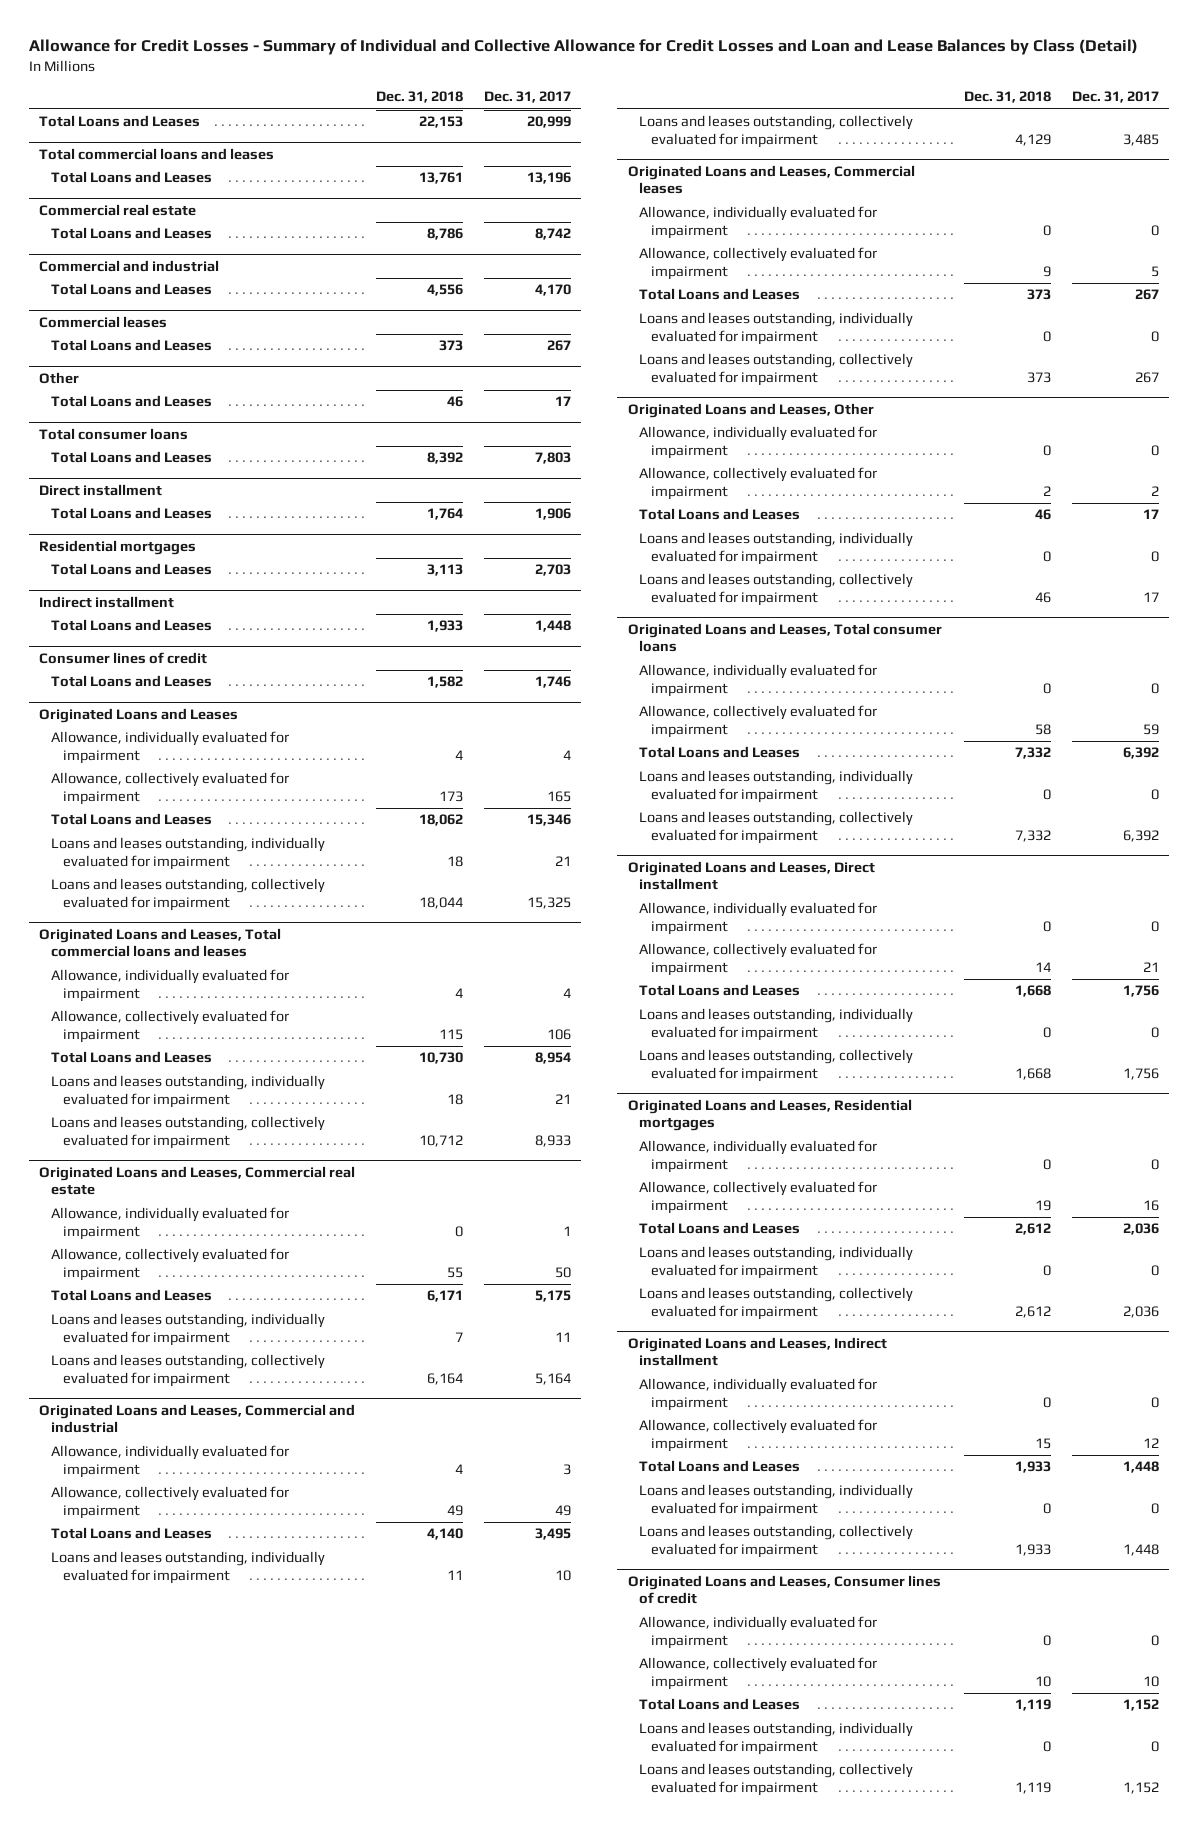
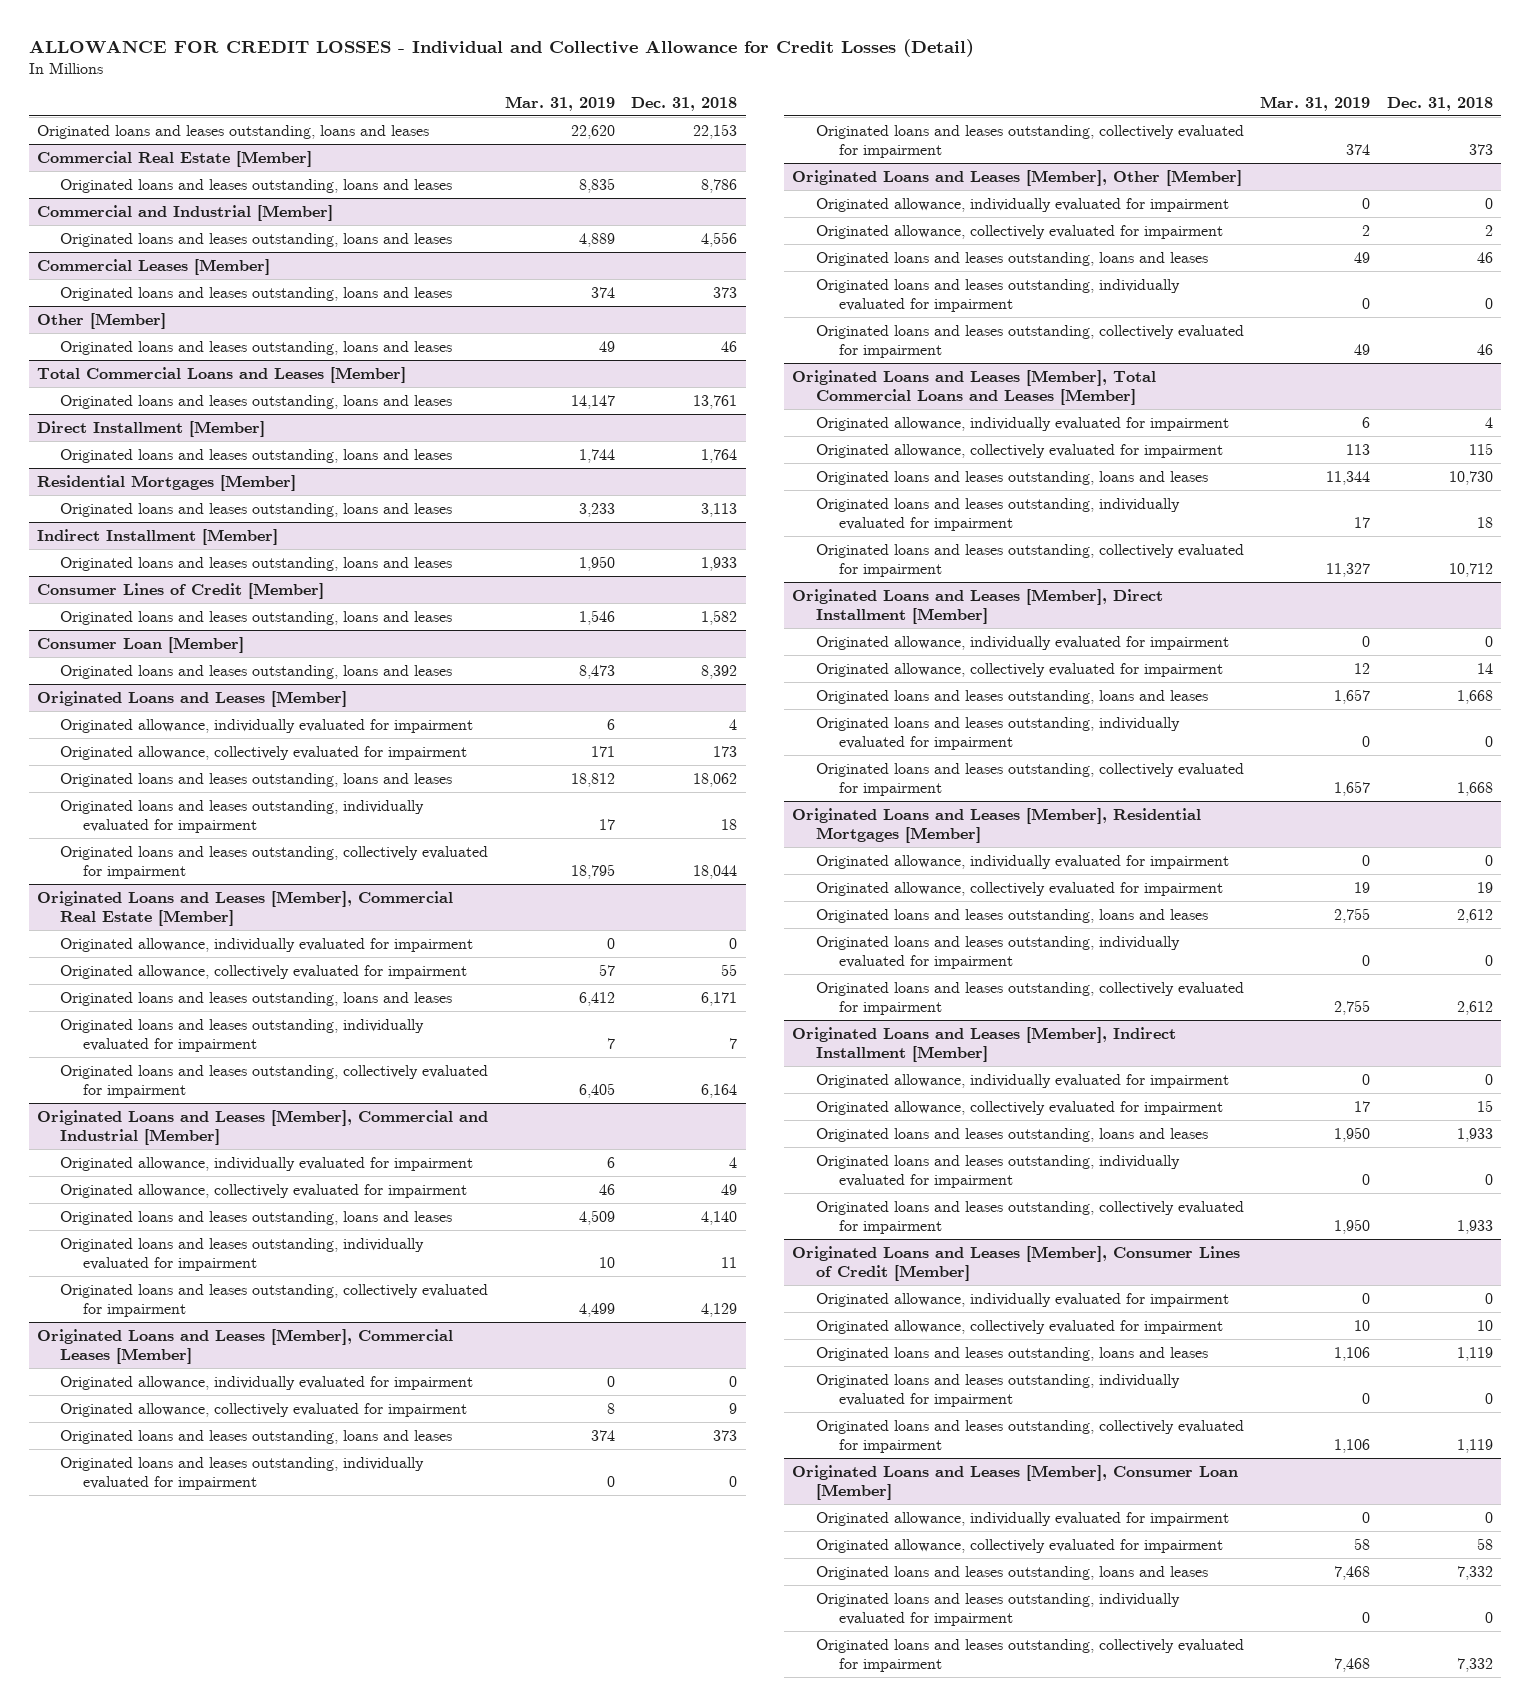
- Allowance for Credit Losses - Summary of Individual and Collective Allowance for Credit Losses and Loan and Lease Balances by Class (Detail)
+ ALLOWANCE FOR CREDIT LOSSES - Individual and Collective Allowance for Credit Losses (Detail)
- | Dec. 31, 2018 | Dec. 31, 2017
+ | Mar. 31, 2019 | Dec. 31, 2018
- Total Loans and Leases | 22,153 | 20,999
- Total commercial loans and leases
- Total Loans and Leases | 13,761 | 13,196
- Commercial real estate
- Total Loans and Leases | 8,786 | 8,742
- Commercial and industrial
- Total Loans and Leases | 4,556 | 4,170
- Commercial leases
- Total Loans and Leases | 373 | 267
- Other
- Total Loans and Leases | 46 | 17
- Total consumer loans
- Total Loans and Leases | 8,392 | 7,803
- Direct installment
- Total Loans and Leases | 1,764 | 1,906
- Residential mortgages
- Total Loans and Leases | 3,113 | 2,703
- Indirect installment
- Total Loans and Leases | 1,933 | 1,448
- Consumer lines of credit
- Total Loans and Leases | 1,582 | 1,746
- Originated Loans and Leases
- Allowance, individually evaluated for impairment | 4 | 4
- Allowance, collectively evaluated for impairment | 173 | 165
- Total Loans and Leases | 18,062 | 15,346
- Loans and leases outstanding, individually evaluated for impairment | 18 | 21
- Loans and leases outstanding, collectively evaluated for impairment | 18,044 | 15,325
- Originated Loans and Leases, Total commercial loans and leases
- Allowance, individually evaluated for impairment | 4 | 4
- Allowance, collectively evaluated for impairment | 115 | 106
- Total Loans and Leases | 10,730 | 8,954
- Loans and leases outstanding, individually evaluated for impairment | 18 | 21
- Loans and leases outstanding, collectively evaluated for impairment | 10,712 | 8,933
- Originated Loans and Leases, Commercial real estate
- Allowance, individually evaluated for impairment | 0 | 1
- Allowance, collectively evaluated for impairment | 55 | 50
- Total Loans and Leases | 6,171 | 5,175
- Loans and leases outstanding, individually evaluated for impairment | 7 | 11
- Loans and leases outstanding, collectively evaluated for impairment | 6,164 | 5,164
- Originated Loans and Leases, Commercial and industrial
- Allowance, individually evaluated for impairment | 4 | 3
- Allowance, collectively evaluated for impairment | 49 | 49
- Total Loans and Leases | 4,140 | 3,495
- Loans and leases outstanding, individually evaluated for impairment | 11 | 10
- Loans and leases outstanding, collectively evaluated for impairment | 4,129 | 3,485
- Originated Loans and Leases, Commercial leases
- Allowance, individually evaluated for impairment | 0 | 0
- Allowance, collectively evaluated for impairment | 9 | 5
- Total Loans and Leases | 373 | 267
- Loans and leases outstanding, individually evaluated for impairment | 0 | 0
- Loans and leases outstanding, collectively evaluated for impairment | 373 | 267
- Originated Loans and Leases, Other
- Allowance, individually evaluated for impairment | 0 | 0
- Allowance, collectively evaluated for impairment | 2 | 2
- Total Loans and Leases | 46 | 17
- Loans and leases outstanding, individually evaluated for impairment | 0 | 0
- Loans and leases outstanding, collectively evaluated for impairment | 46 | 17
- Originated Loans and Leases, Total consumer loans
- Allowance, individually evaluated for impairment | 0 | 0
- Allowance, collectively evaluated for impairment | 58 | 59
- Total Loans and Leases | 7,332 | 6,392
- Loans and leases outstanding, individually evaluated for impairment | 0 | 0
- Loans and leases outstanding, collectively evaluated for impairment | 7,332 | 6,392
- Originated Loans and Leases, Direct installment
- Allowance, individually evaluated for impairment | 0 | 0
- Allowance, collectively evaluated for impairment | 14 | 21
- Total Loans and Leases | 1,668 | 1,756
- Loans and leases outstanding, individually evaluated for impairment | 0 | 0
- Loans and leases outstanding, collectively evaluated for impairment | 1,668 | 1,756
- Originated Loans and Leases, Residential mortgages
- Allowance, individually evaluated for impairment | 0 | 0
- Allowance, collectively evaluated for impairment | 19 | 16
- Total Loans and Leases | 2,612 | 2,036
- Loans and leases outstanding, individually evaluated for impairment | 0 | 0
- Loans and leases outstanding, collectively evaluated for impairment | 2,612 | 2,036
- Originated Loans and Leases, Indirect installment
- Allowance, individually evaluated for impairment | 0 | 0
- Allowance, collectively evaluated for impairment | 15 | 12
- Total Loans and Leases | 1,933 | 1,448
- Loans and leases outstanding, individually evaluated for impairment | 0 | 0
- Loans and leases outstanding, collectively evaluated for impairment | 1,933 | 1,448
- Originated Loans and Leases, Consumer lines of credit
- Allowance, individually evaluated for impairment | 0 | 0
- Allowance, collectively evaluated for impairment | 10 | 10
- Total Loans and Leases | 1,119 | 1,152
- Loans and leases outstanding, individually evaluated for impairment | 0 | 0
- Loans and leases outstanding, collectively evaluated for impairment | 1,119 | 1,152
+ Originated loans and leases outstanding, loans and leases | 22,620 | 22,153
+ Commercial Real Estate [Member]
+ Originated loans and leases outstanding, loans and leases | 8,835 | 8,786
+ Commercial and Industrial [Member]
+ Originated loans and leases outstanding, loans and leases | 4,889 | 4,556
+ Commercial Leases [Member]
+ Originated loans and leases outstanding, loans and leases | 374 | 373
+ Other [Member]
+ Originated loans and leases outstanding, loans and leases | 49 | 46
+ Total Commercial Loans and Leases [Member]
+ Originated loans and leases outstanding, loans and leases | 14,147 | 13,761
+ Direct Installment [Member]
+ Originated loans and leases outstanding, loans and leases | 1,744 | 1,764
+ Residential Mortgages [Member]
+ Originated loans and leases outstanding, loans and leases | 3,233 | 3,113
+ Indirect Installment [Member]
+ Originated loans and leases outstanding, loans and leases | 1,950 | 1,933
+ Consumer Lines of Credit [Member]
+ Originated loans and leases outstanding, loans and leases | 1,546 | 1,582
+ Consumer Loan [Member]
+ Originated loans and leases outstanding, loans and leases | 8,473 | 8,392
+ Originated Loans and Leases [Member]
+ Originated allowance, individually evaluated for impairment | 6 | 4
+ Originated allowance, collectively evaluated for impairment | 171 | 173
+ Originated loans and leases outstanding, loans and leases | 18,812 | 18,062
+ Originated loans and leases outstanding, individually evaluated for impairment | 17 | 18
+ Originated loans and leases outstanding, collectively evaluated for impairment | 18,795 | 18,044
+ Originated Loans and Leases [Member], Commercial Real Estate [Member]
+ Originated allowance, individually evaluated for impairment | 0 | 0
+ Originated allowance, collectively evaluated for impairment | 57 | 55
+ Originated loans and leases outstanding, loans and leases | 6,412 | 6,171
+ Originated loans and leases outstanding, individually evaluated for impairment | 7 | 7
+ Originated loans and leases outstanding, collectively evaluated for impairment | 6,405 | 6,164
+ Originated Loans and Leases [Member], Commercial and Industrial [Member]
+ Originated allowance, individually evaluated for impairment | 6 | 4
+ Originated allowance, collectively evaluated for impairment | 46 | 49
+ Originated loans and leases outstanding, loans and leases | 4,509 | 4,140
+ Originated loans and leases outstanding, individually evaluated for impairment | 10 | 11
+ Originated loans and leases outstanding, collectively evaluated for impairment | 4,499 | 4,129
+ Originated Loans and Leases [Member], Commercial Leases [Member]
+ Originated allowance, individually evaluated for impairment | 0 | 0
+ Originated allowance, collectively evaluated for impairment | 8 | 9
+ Originated loans and leases outstanding, loans and leases | 374 | 373
+ Originated loans and leases outstanding, individually evaluated for impairment | 0 | 0
+ Originated loans and leases outstanding, collectively evaluated for impairment | 374 | 373
+ Originated Loans and Leases [Member], Other [Member]
+ Originated allowance, individually evaluated for impairment | 0 | 0
+ Originated allowance, collectively evaluated for impairment | 2 | 2
+ Originated loans and leases outstanding, loans and leases | 49 | 46
+ Originated loans and leases outstanding, individually evaluated for impairment | 0 | 0
+ Originated loans and leases outstanding, collectively evaluated for impairment | 49 | 46
+ Originated Loans and Leases [Member], Total Commercial Loans and Leases [Member]
+ Originated allowance, individually evaluated for impairment | 6 | 4
+ Originated allowance, collectively evaluated for impairment | 113 | 115
+ Originated loans and leases outstanding, loans and leases | 11,344 | 10,730
+ Originated loans and leases outstanding, individually evaluated for impairment | 17 | 18
+ Originated loans and leases outstanding, collectively evaluated for impairment | 11,327 | 10,712
+ Originated Loans and Leases [Member], Direct Installment [Member]
+ Originated allowance, individually evaluated for impairment | 0 | 0
+ Originated allowance, collectively evaluated for impairment | 12 | 14
+ Originated loans and leases outstanding, loans and leases | 1,657 | 1,668
+ Originated loans and leases outstanding, individually evaluated for impairment | 0 | 0
+ Originated loans and leases outstanding, collectively evaluated for impairment | 1,657 | 1,668
+ Originated Loans and Leases [Member], Residential Mortgages [Member]
+ Originated allowance, individually evaluated for impairment | 0 | 0
+ Originated allowance, collectively evaluated for impairment | 19 | 19
+ Originated loans and leases outstanding, loans and leases | 2,755 | 2,612
+ Originated loans and leases outstanding, individually evaluated for impairment | 0 | 0
+ Originated loans and leases outstanding, collectively evaluated for impairment | 2,755 | 2,612
+ Originated Loans and Leases [Member], Indirect Installment [Member]
+ Originated allowance, individually evaluated for impairment | 0 | 0
+ Originated allowance, collectively evaluated for impairment | 17 | 15
+ Originated loans and leases outstanding, loans and leases | 1,950 | 1,933
+ Originated loans and leases outstanding, individually evaluated for impairment | 0 | 0
+ Originated loans and leases outstanding, collectively evaluated for impairment | 1,950 | 1,933
+ Originated Loans and Leases [Member], Consumer Lines of Credit [Member]
+ Originated allowance, individually evaluated for impairment | 0 | 0
+ Originated allowance, collectively evaluated for impairment | 10 | 10
+ Originated loans and leases outstanding, loans and leases | 1,106 | 1,119
+ Originated loans and leases outstanding, individually evaluated for impairment | 0 | 0
+ Originated loans and leases outstanding, collectively evaluated for impairment | 1,106 | 1,119
+ Originated Loans and Leases [Member], Consumer Loan [Member]
+ Originated allowance, individually evaluated for impairment | 0 | 0
+ Originated allowance, collectively evaluated for impairment | 58 | 58
+ Originated loans and leases outstanding, loans and leases | 7,468 | 7,332
+ Originated loans and leases outstanding, individually evaluated for impairment | 0 | 0
+ Originated loans and leases outstanding, collectively evaluated for impairment | 7,468 | 7,332

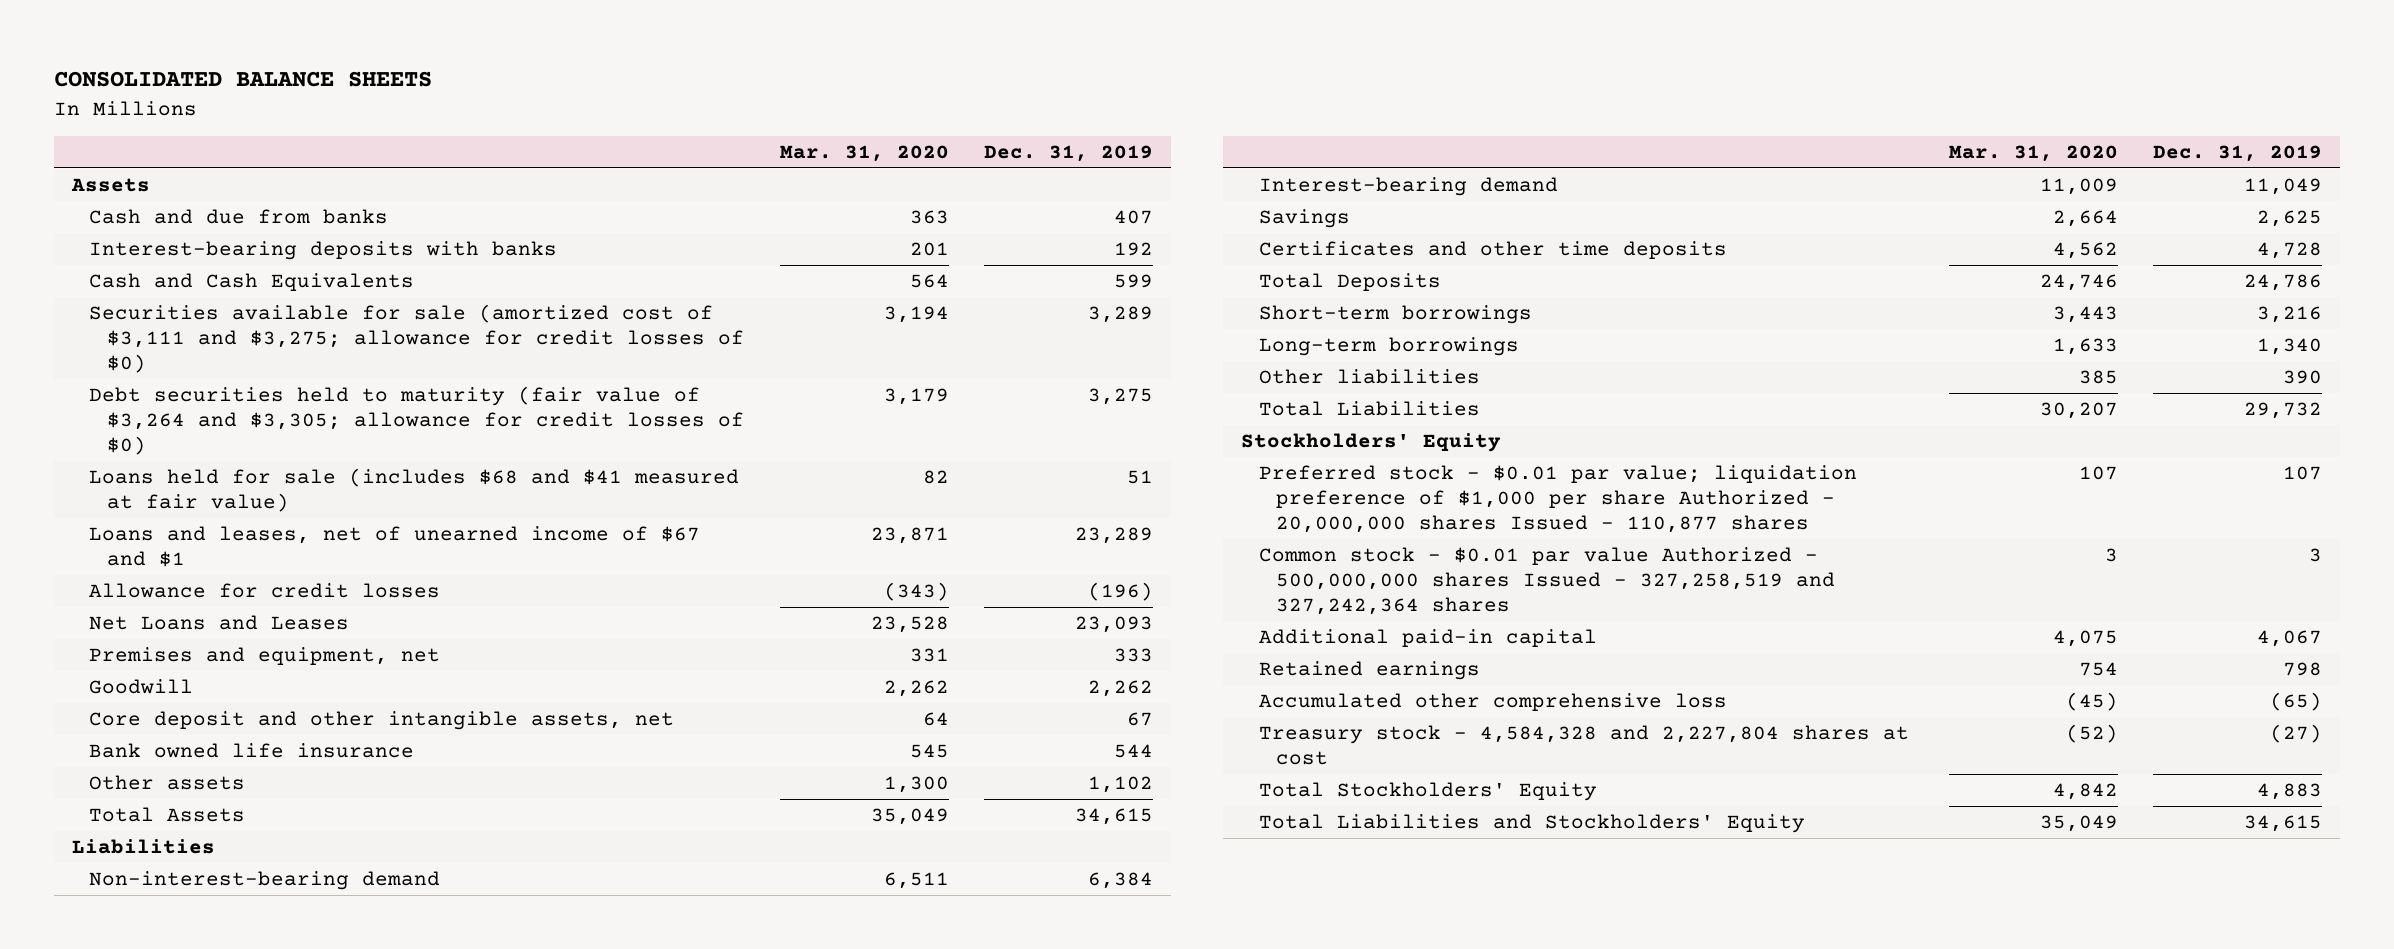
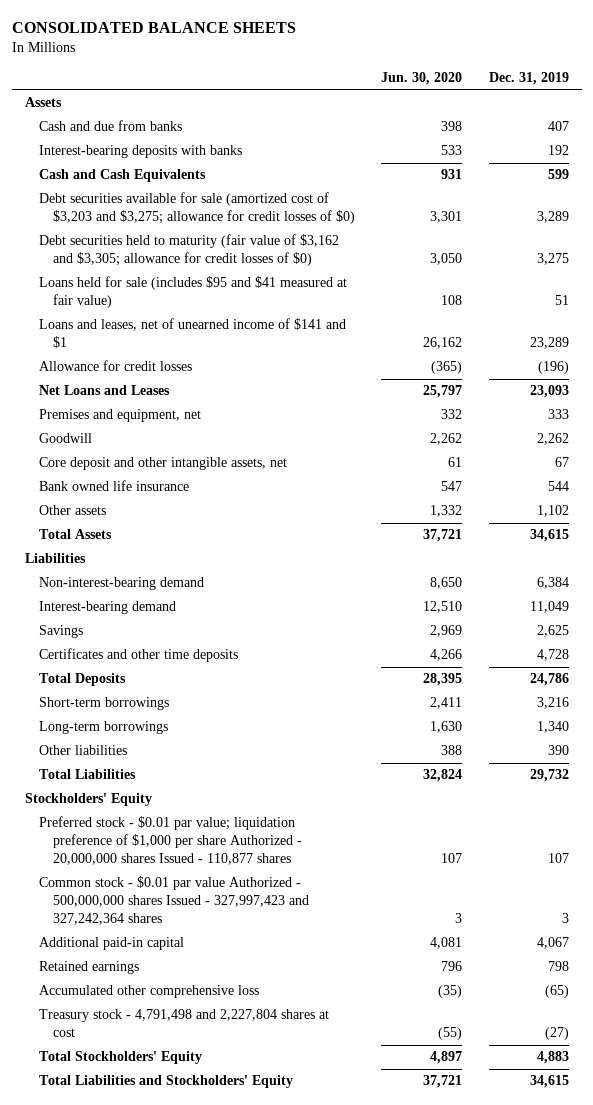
- | Mar. 31, 2020 | Dec. 31, 2019
+ | Jun. 30, 2020 | Dec. 31, 2019
- Securities available for sale (amortized cost of $3,111 and $3,275; allowance for credit losses of $0) | 3,194 | 3,289
- Debt securities held to maturity (fair value of $3,264 and $3,305; allowance for credit losses of $0) | 3,179 | 3,275
- Loans held for sale (includes $68 and $41 measured at fair value) | 82 | 51
- Loans and leases, net of unearned income of $67 and $1 | 23,871 | 23,289
+ Debt securities available for sale (amortized cost of $3,203 and $3,275; allowance for credit losses of $0) | 3,301 | 3,289
+ Debt securities held to maturity (fair value of $3,162 and $3,305; allowance for credit losses of $0) | 3,050 | 3,275
+ Loans held for sale (includes $95 and $41 measured at fair value) | 108 | 51
+ Loans and leases, net of unearned income of $141 and $1 | 26,162 | 23,289
- Common stock - $0.01 par value Authorized - 500,000,000 shares Issued - 327,258,519 and 327,242,364 shares | 3 | 3
+ Common stock - $0.01 par value Authorized - 500,000,000 shares Issued - 327,997,423 and 327,242,364 shares | 3 | 3
- Treasury stock - 4,584,328 and 2,227,804 shares at cost | (52) | (27)
+ Treasury stock - 4,791,498 and 2,227,804 shares at cost | (55) | (27)

